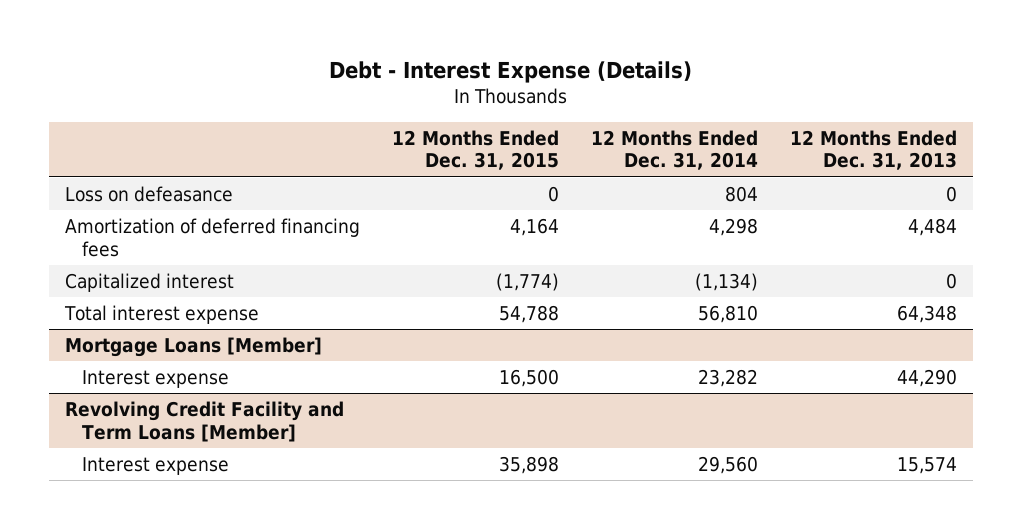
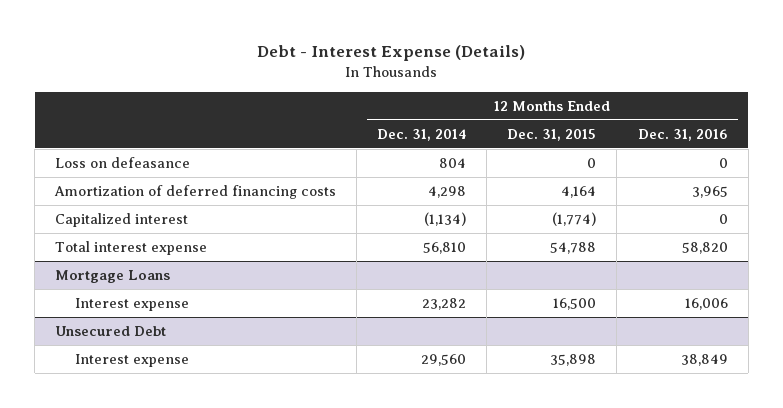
- | 12 Months Ended Dec. 31, 2015 | 12 Months Ended Dec. 31, 2014 | 12 Months Ended Dec. 31, 2013
+ | 12 Months Ended Dec. 31, 2014 | 12 Months Ended Dec. 31, 2015 | 12 Months Ended Dec. 31, 2016
- Amortization of deferred financing fees | 4,164 | 4,298 | 4,484
+ Amortization of deferred financing costs | 4,298 | 4,164 | 3,965
- Mortgage Loans [Member]
+ Mortgage Loans
- Revolving Credit Facility and Term Loans [Member]
+ Unsecured Debt

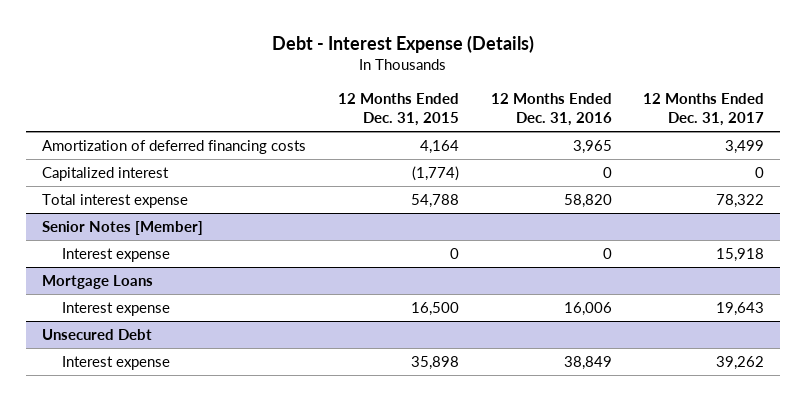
- | 12 Months Ended Dec. 31, 2014 | 12 Months Ended Dec. 31, 2015 | 12 Months Ended Dec. 31, 2016
+ | 12 Months Ended Dec. 31, 2015 | 12 Months Ended Dec. 31, 2016 | 12 Months Ended Dec. 31, 2017
- Loss on defeasance | 804 | 0 | 0
+ Senior Notes [Member]
+ Interest expense | 0 | 0 | 15,918

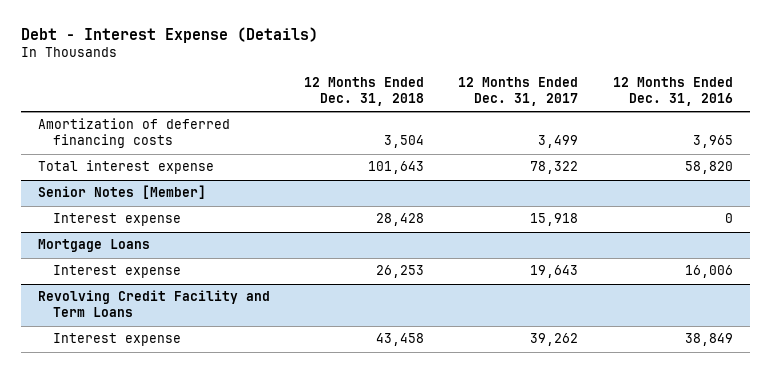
- | 12 Months Ended Dec. 31, 2015 | 12 Months Ended Dec. 31, 2016 | 12 Months Ended Dec. 31, 2017
+ | 12 Months Ended Dec. 31, 2018 | 12 Months Ended Dec. 31, 2017 | 12 Months Ended Dec. 31, 2016
- Capitalized interest | (1,774) | 0 | 0
- Unsecured Debt
+ Revolving Credit Facility and Term Loans

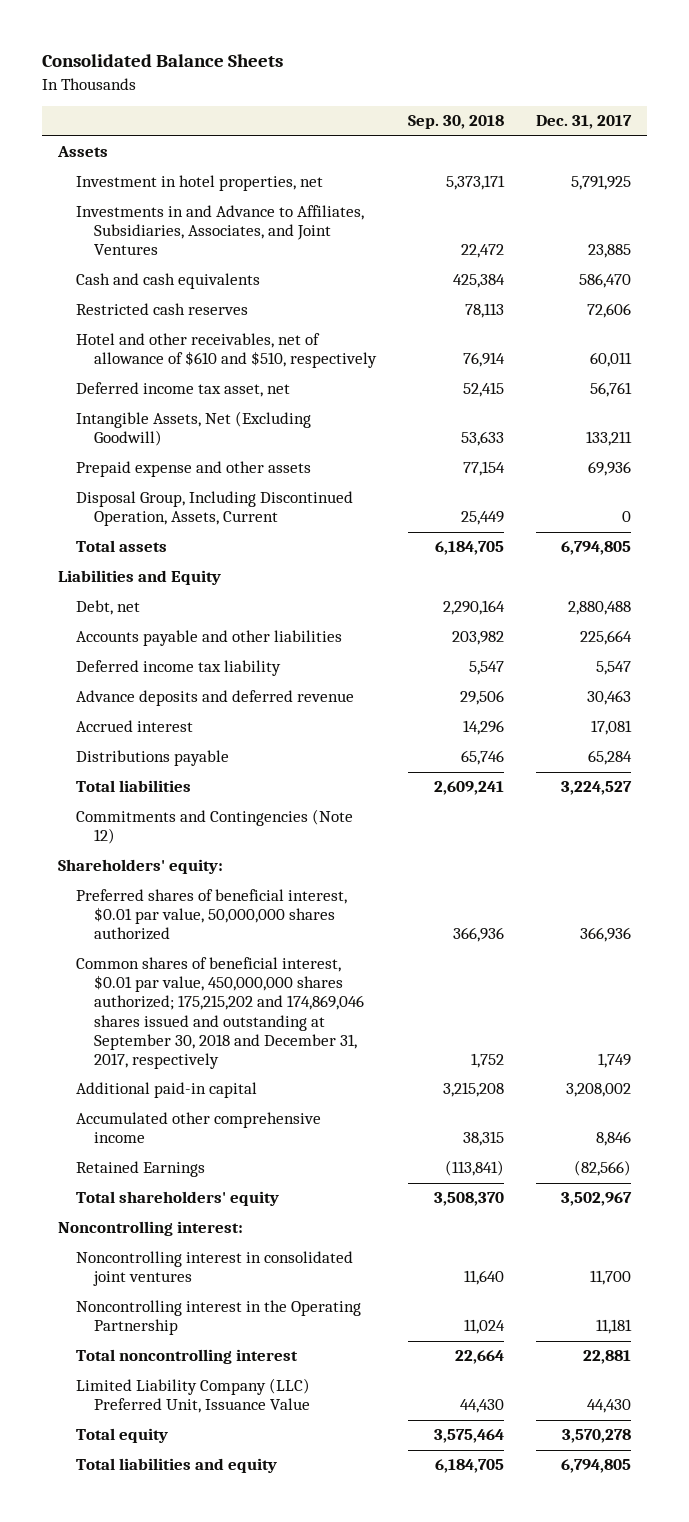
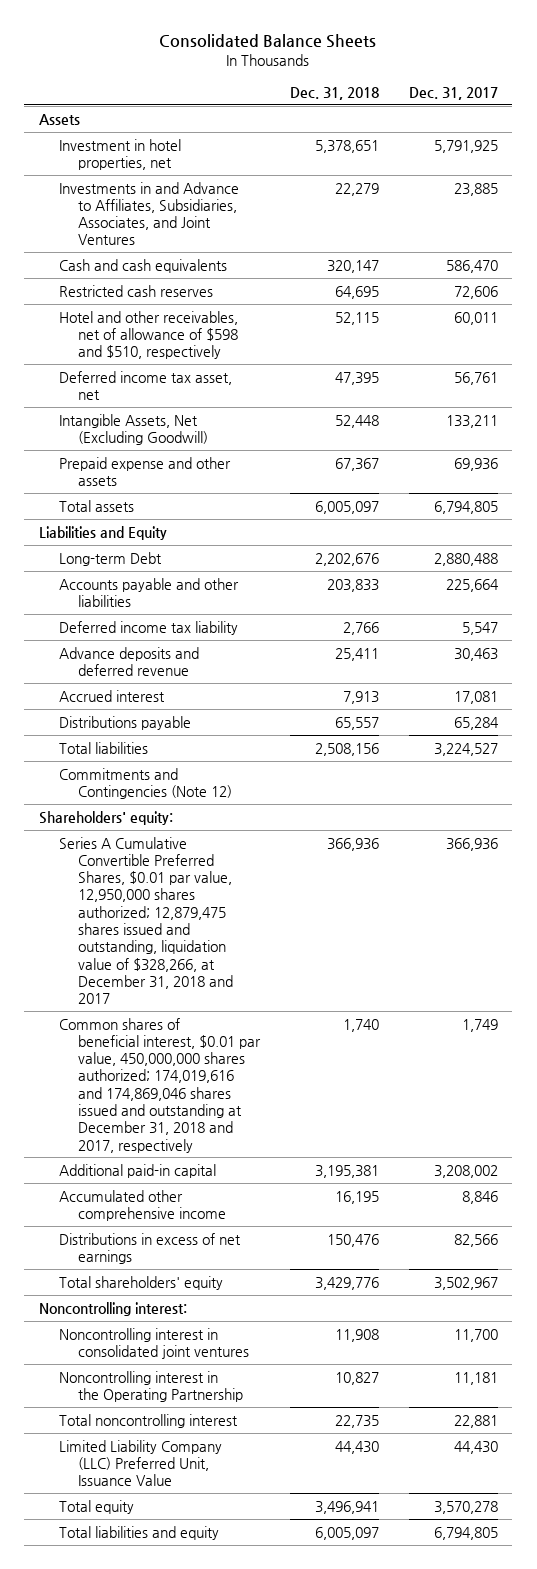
- | Sep. 30, 2018 | Dec. 31, 2017
+ | Dec. 31, 2018 | Dec. 31, 2017
- Hotel and other receivables, net of allowance of $610 and $510, respectively | 76,914 | 60,011
+ Hotel and other receivables, net of allowance of $598 and $510, respectively | 52,115 | 60,011
- Disposal Group, Including Discontinued Operation, Assets, Current | 25,449 | 0
- Debt, net | 2,290,164 | 2,880,488
+ Long-term Debt | 2,202,676 | 2,880,488
- Preferred shares of beneficial interest, $0.01 par value, 50,000,000 shares authorized | 366,936 | 366,936
- Common shares of beneficial interest, $0.01 par value, 450,000,000 shares authorized; 175,215,202 and 174,869,046 shares issued and outstanding at September 30, 2018 and December 31, 2017, respectively | 1,752 | 1,749
+ Series A Cumulative Convertible Preferred Shares, $0.01 par value, 12,950,000 shares authorized; 12,879,475 shares issued and outstanding, liquidation value of $328,266, at December 31, 2018 and 2017 | 366,936 | 366,936
+ Common shares of beneficial interest, $0.01 par value, 450,000,000 shares authorized; 174,019,616 and 174,869,046 shares issued and outstanding at December 31, 2018 and 2017, respectively | 1,740 | 1,749
- Retained Earnings | (113,841) | (82,566)
+ Distributions in excess of net earnings | 150,476 | 82,566

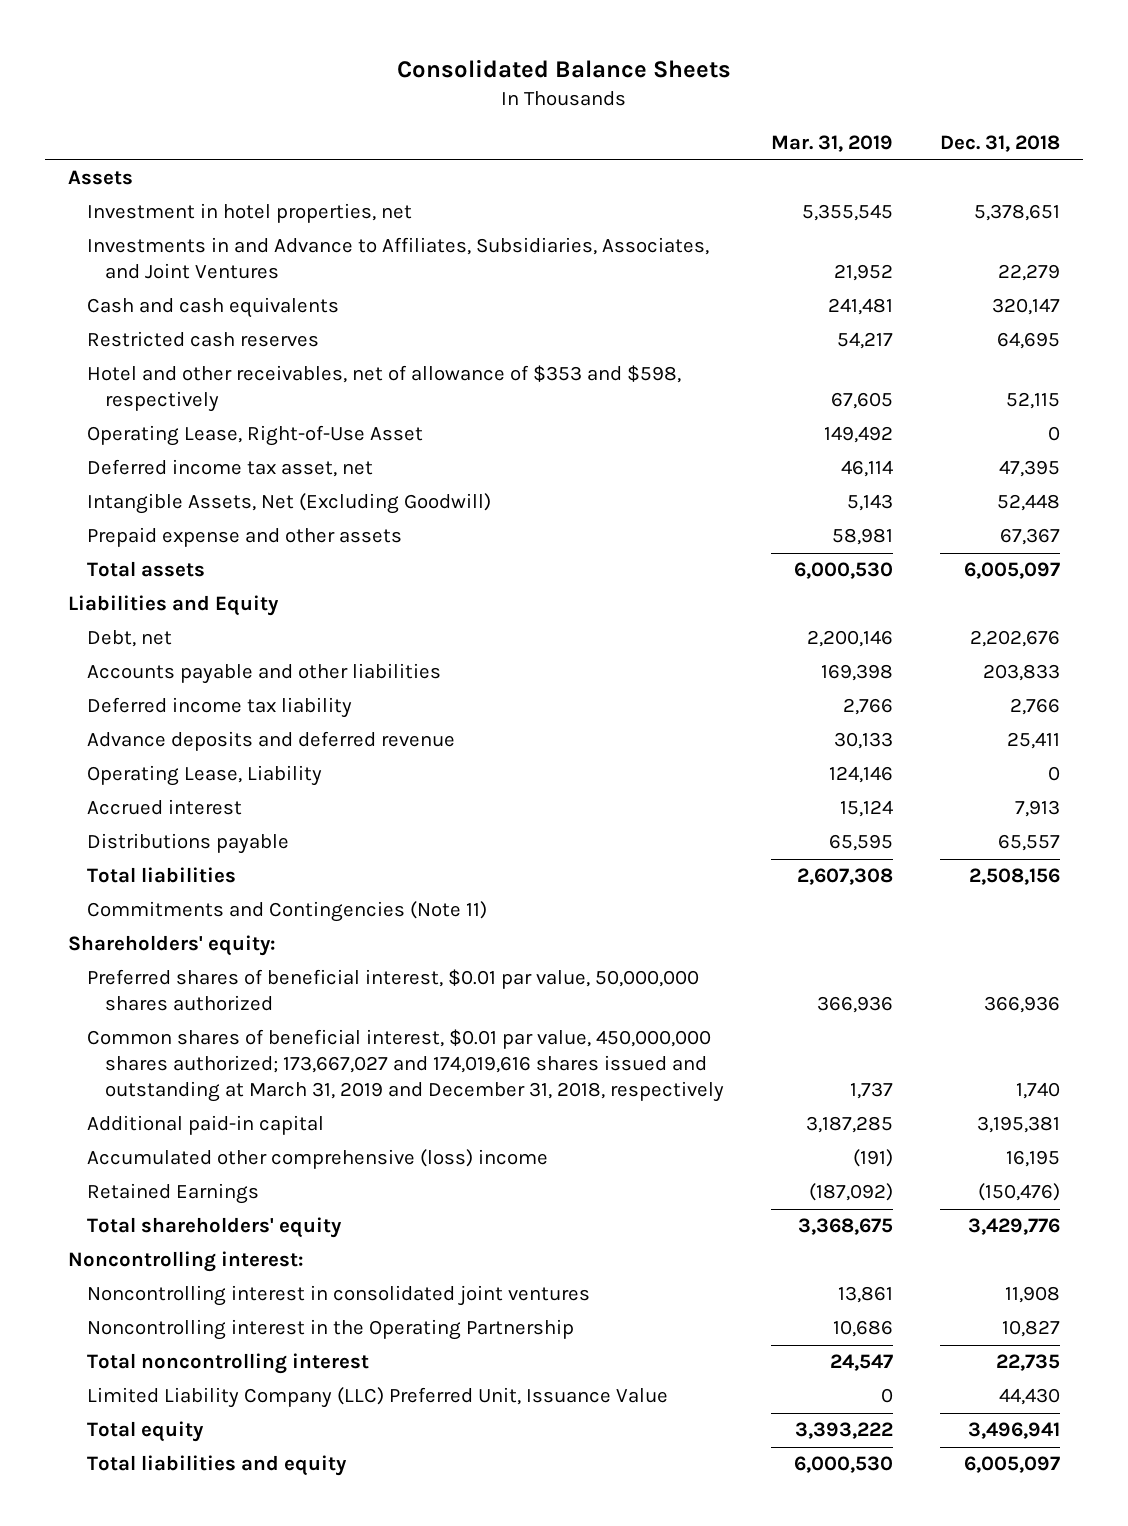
- | Dec. 31, 2018 | Dec. 31, 2017
+ | Mar. 31, 2019 | Dec. 31, 2018
- Hotel and other receivables, net of allowance of $598 and $510, respectively | 52,115 | 60,011
+ Hotel and other receivables, net of allowance of $353 and $598, respectively | 67,605 | 52,115
+ Operating Lease, Right-of-Use Asset | 149,492 | 0
- Long-term Debt | 2,202,676 | 2,880,488
+ Debt, net | 2,200,146 | 2,202,676
+ Operating Lease, Liability | 124,146 | 0
- Commitments and Contingencies (Note 12)
+ Commitments and Contingencies (Note 11)
- Series A Cumulative Convertible Preferred Shares, $0.01 par value, 12,950,000 shares authorized; 12,879,475 shares issued and outstanding, liquidation value of $328,266, at December 31, 2018 and 2017 | 366,936 | 366,936
- Common shares of beneficial interest, $0.01 par value, 450,000,000 shares authorized; 174,019,616 and 174,869,046 shares issued and outstanding at December 31, 2018 and 2017, respectively | 1,740 | 1,749
+ Preferred shares of beneficial interest, $0.01 par value, 50,000,000 shares authorized | 366,936 | 366,936
+ Common shares of beneficial interest, $0.01 par value, 450,000,000 shares authorized; 173,667,027 and 174,019,616 shares issued and outstanding at March 31, 2019 and December 31, 2018, respectively | 1,737 | 1,740
- Accumulated other comprehensive income | 16,195 | 8,846
- Distributions in excess of net earnings | 150,476 | 82,566
+ Accumulated other comprehensive (loss) income | (191) | 16,195
+ Retained Earnings | (187,092) | (150,476)

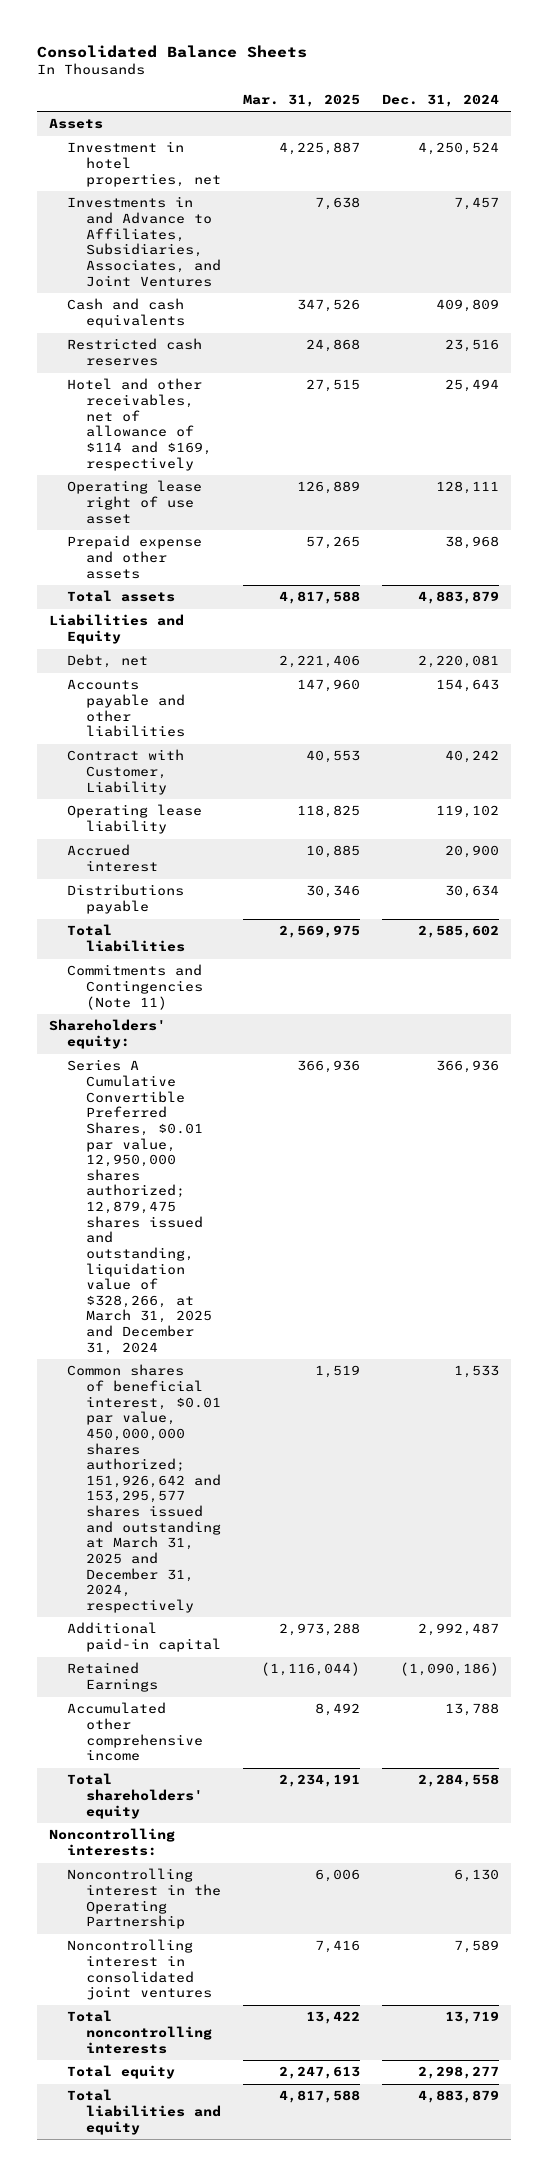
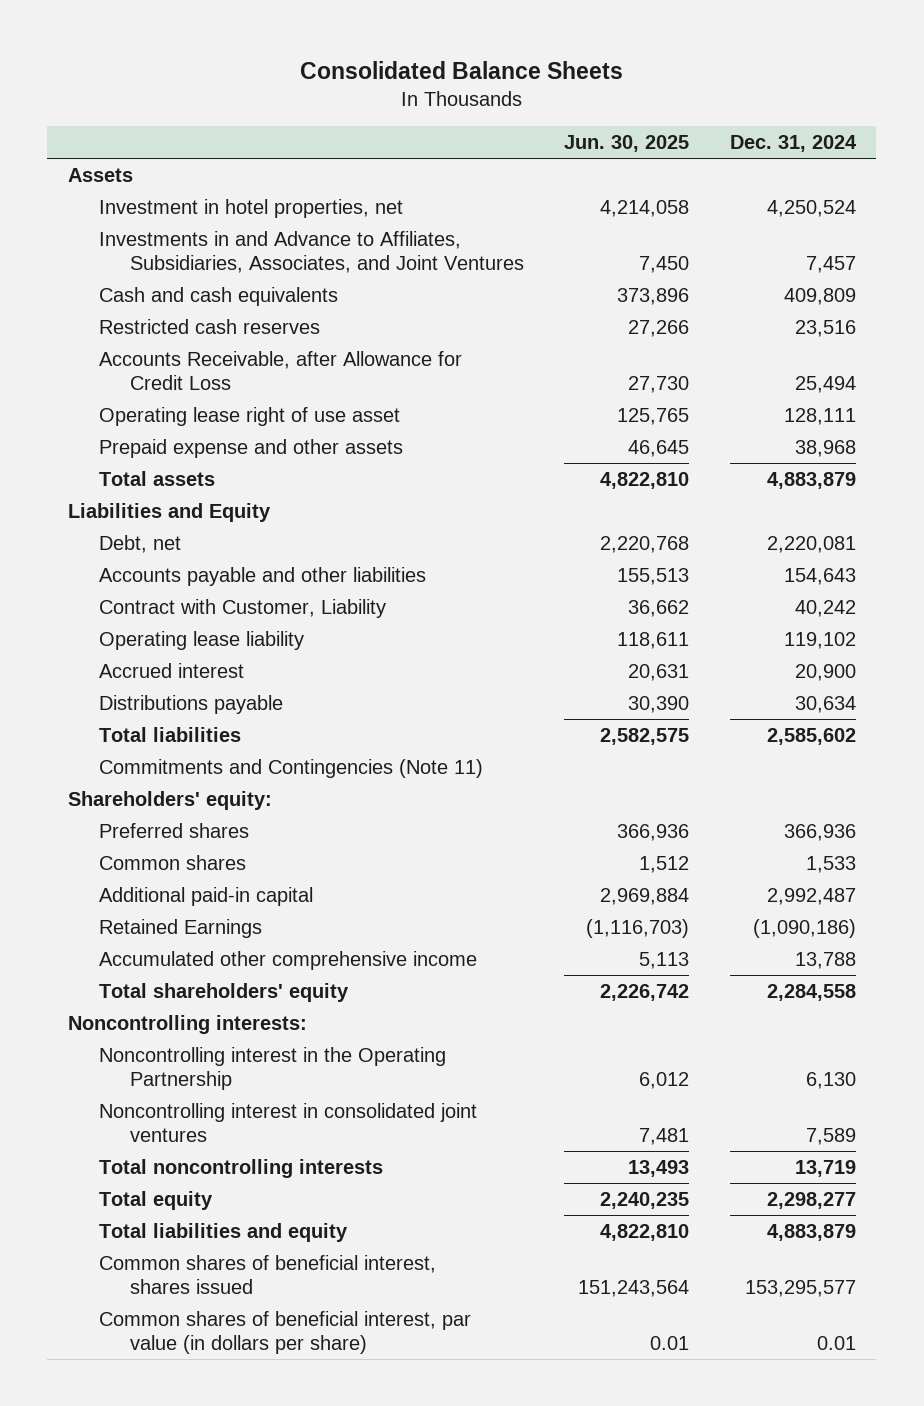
- | Mar. 31, 2025 | Dec. 31, 2024
+ | Jun. 30, 2025 | Dec. 31, 2024
- Hotel and other receivables, net of allowance of $114 and $169, respectively | 27,515 | 25,494
+ Accounts Receivable, after Allowance for Credit Loss | 27,730 | 25,494
- Series A Cumulative Convertible Preferred Shares, $0.01 par value, 12,950,000 shares authorized; 12,879,475 shares issued and outstanding, liquidation value of $328,266, at March 31, 2025 and December 31, 2024 | 366,936 | 366,936
- Common shares of beneficial interest, $0.01 par value, 450,000,000 shares authorized; 151,926,642 and 153,295,577 shares issued and outstanding at March 31, 2025 and December 31, 2024, respectively | 1,519 | 1,533
+ Preferred shares | 366,936 | 366,936
+ Common shares | 1,512 | 1,533
+ Common shares of beneficial interest, shares issued | 151,243,564 | 153,295,577
+ Common shares of beneficial interest, par value (in dollars per share) | 0.01 | 0.01

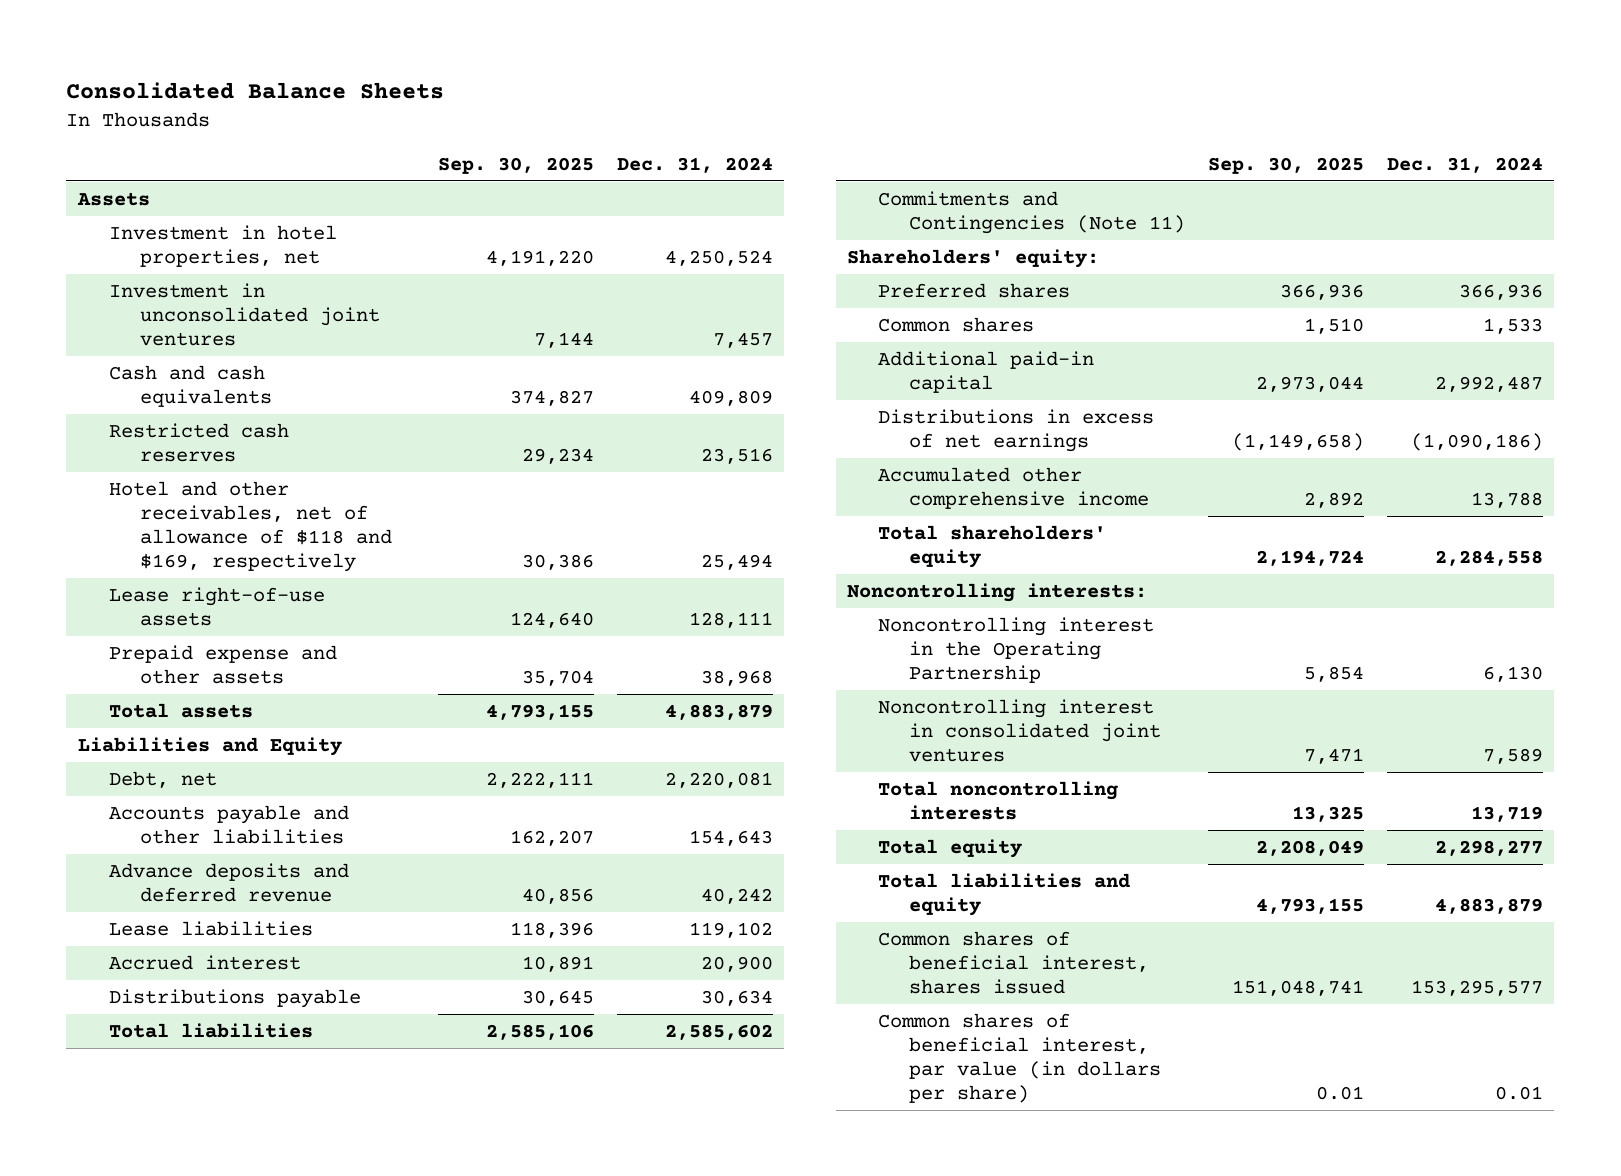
- | Jun. 30, 2025 | Dec. 31, 2024
+ | Sep. 30, 2025 | Dec. 31, 2024
- Investments in and Advance to Affiliates, Subsidiaries, Associates, and Joint Ventures | 7,450 | 7,457
+ Investment in unconsolidated joint ventures | 7,144 | 7,457
- Accounts Receivable, after Allowance for Credit Loss | 27,730 | 25,494
- Operating lease right of use asset | 125,765 | 128,111
+ Hotel and other receivables, net of allowance of $118 and $169, respectively | 30,386 | 25,494
+ Lease right-of-use assets | 124,640 | 128,111
- Contract with Customer, Liability | 36,662 | 40,242
- Operating lease liability | 118,611 | 119,102
+ Advance deposits and deferred revenue | 40,856 | 40,242
+ Lease liabilities | 118,396 | 119,102
- Retained Earnings | (1,116,703) | (1,090,186)
+ Distributions in excess of net earnings | (1,149,658) | (1,090,186)

